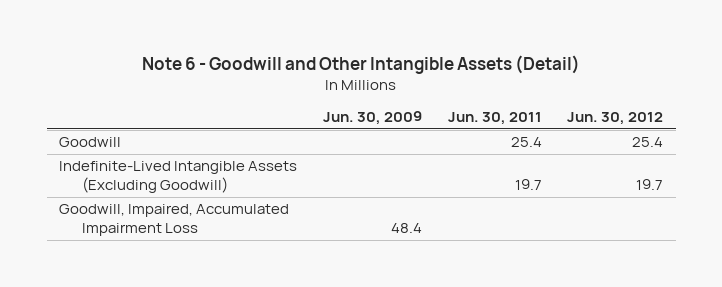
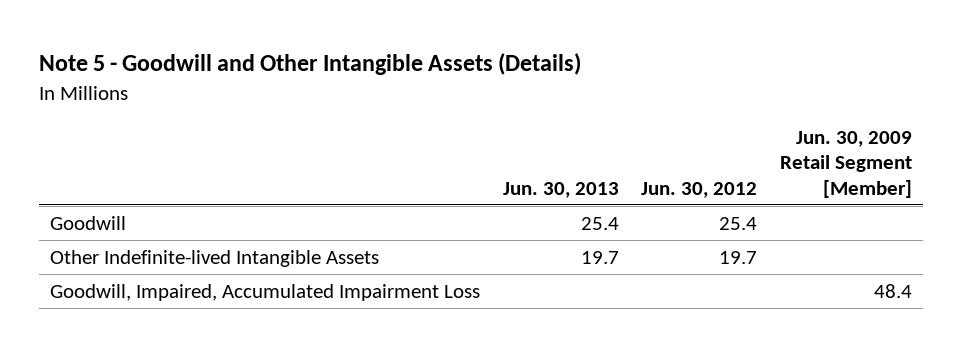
- Note 6 - Goodwill and Other Intangible Assets (Detail)
+ Note 5 - Goodwill and Other Intangible Assets (Details)
- | Jun. 30, 2009 | Jun. 30, 2011 | Jun. 30, 2012
+ | Jun. 30, 2013 | Jun. 30, 2012 | Jun. 30, 2009 Retail Segment [Member]
- Indefinite-Lived Intangible Assets (Excluding Goodwill) | | 19.7 | 19.7
+ Other Indefinite-lived Intangible Assets | 19.7 | 19.7 |

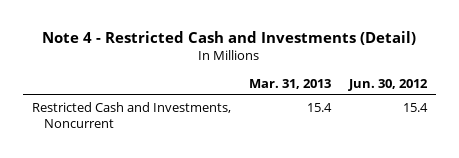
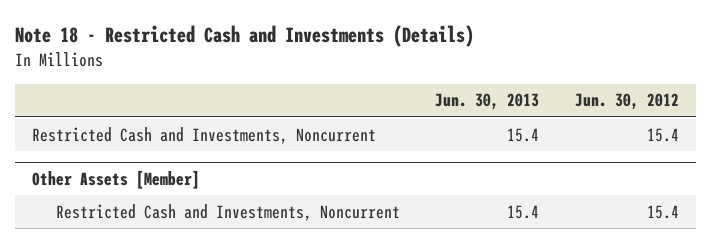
- Note 4 - Restricted Cash and Investments (Detail)
+ Note 18 - Restricted Cash and Investments (Details)
- | Mar. 31, 2013 | Jun. 30, 2012
+ | Jun. 30, 2013 | Jun. 30, 2012
+ Other Assets [Member]
+ Restricted Cash and Investments, Noncurrent | 15.4 | 15.4

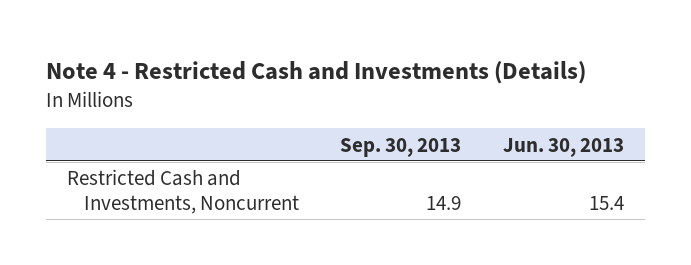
- Note 18 - Restricted Cash and Investments (Details)
+ Note 4 - Restricted Cash and Investments (Details)
- | Jun. 30, 2013 | Jun. 30, 2012
+ | Sep. 30, 2013 | Jun. 30, 2013
- Other Assets [Member]
- Restricted Cash and Investments, Noncurrent | 15.4 | 15.4

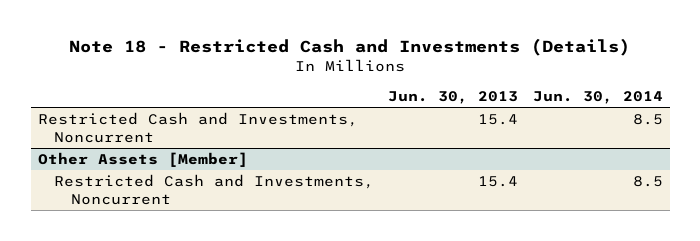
- Note 4 - Restricted Cash and Investments (Details)
+ Note 18 - Restricted Cash and Investments (Details)
- | Sep. 30, 2013 | Jun. 30, 2013
+ | Jun. 30, 2013 | Jun. 30, 2014
+ Other Assets [Member]
+ Restricted Cash and Investments, Noncurrent | 15.4 | 8.5

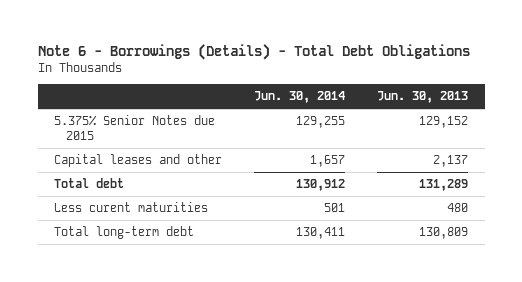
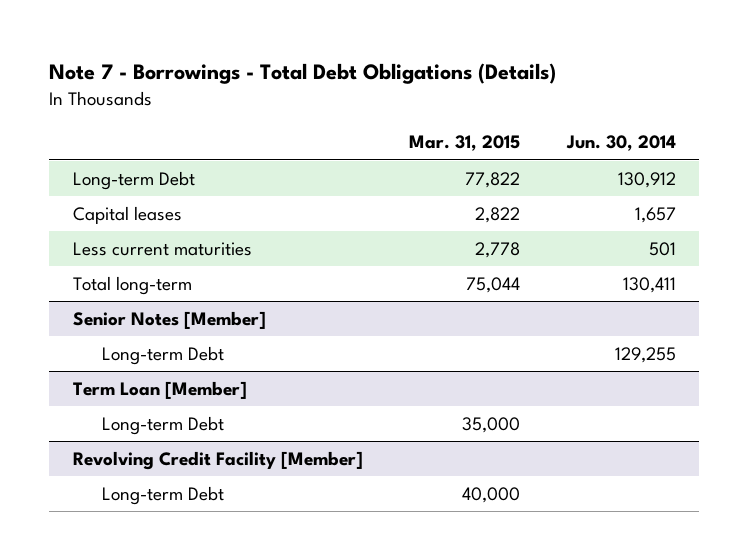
- Note 6 - Borrowings (Details) - Total Debt Obligations
+ Note 7 - Borrowings - Total Debt Obligations (Details)
- | Jun. 30, 2014 | Jun. 30, 2013
+ | Mar. 31, 2015 | Jun. 30, 2014
- 5.375% Senior Notes due 2015 | 129,255 | 129,152
- Capital leases and other | 1,657 | 2,137
- Total debt | 130,912 | 131,289
- Less curent maturities | 501 | 480
- Total long-term debt | 130,411 | 130,809
+ Long-term Debt | 77,822 | 130,912
+ Capital leases | 2,822 | 1,657
+ Less current maturities | 2,778 | 501
+ Total long-term | 75,044 | 130,411
+ Senior Notes [Member]
+ Long-term Debt | | 129,255
+ Term Loan [Member]
+ Long-term Debt | 35,000 |
+ Revolving Credit Facility [Member]
+ Long-term Debt | 40,000 |

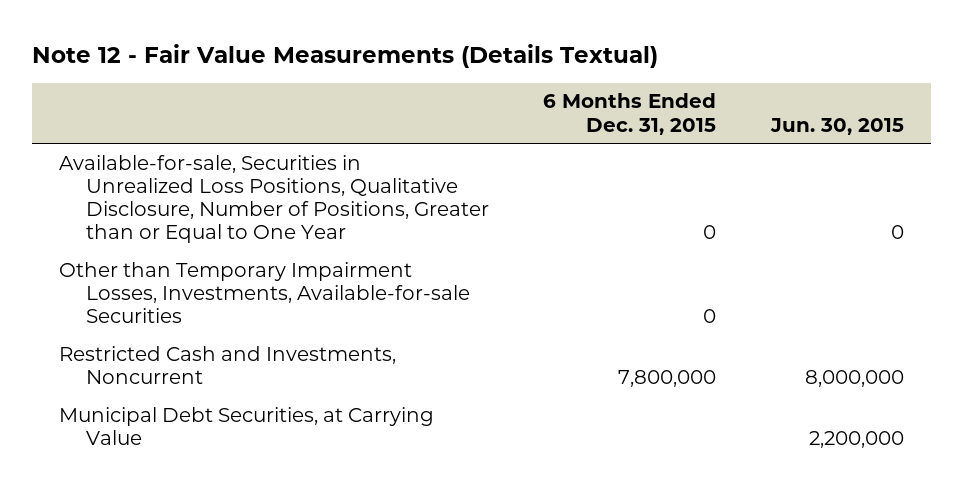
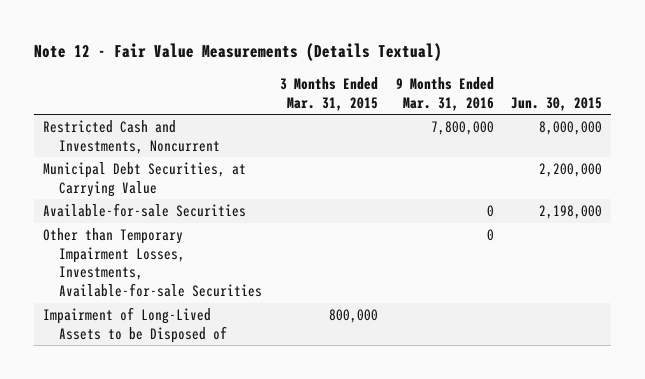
- | 6 Months Ended Dec. 31, 2015 | Jun. 30, 2015
+ | 3 Months Ended Mar. 31, 2015 | 9 Months Ended Mar. 31, 2016 | Jun. 30, 2015
- Available-for-sale, Securities in Unrealized Loss Positions, Qualitative Disclosure, Number of Positions, Greater than or Equal to One Year | 0 | 0
+ Available-for-sale Securities | | 0 | 2,198,000
moved down: Other than Temporary Impairment Losses, Investments, Available-for-sale Securities | | 0 |
+ Impairment of Long-Lived Assets to be Disposed of | 800,000 | |

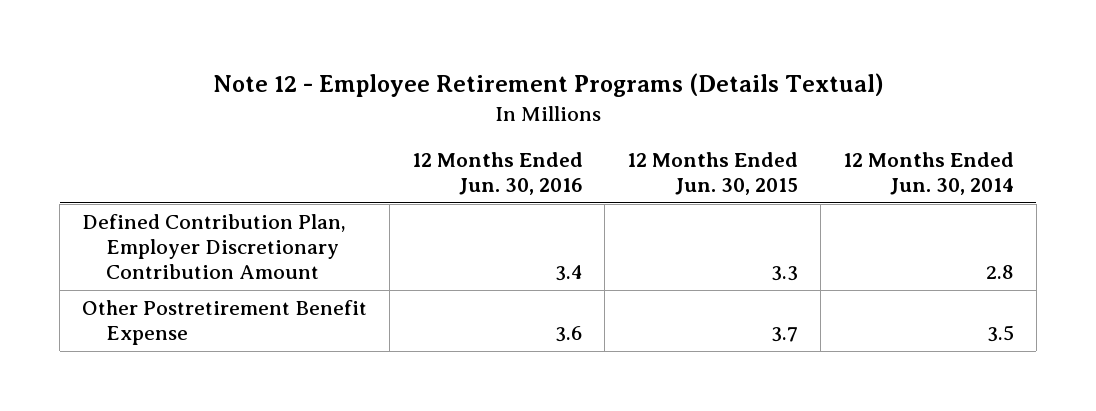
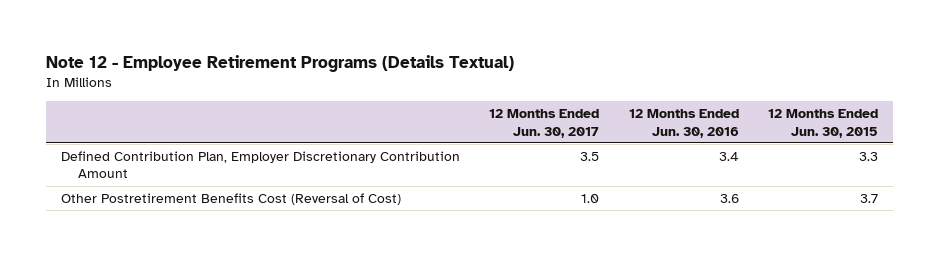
- | 12 Months Ended Jun. 30, 2016 | 12 Months Ended Jun. 30, 2015 | 12 Months Ended Jun. 30, 2014
+ | 12 Months Ended Jun. 30, 2017 | 12 Months Ended Jun. 30, 2016 | 12 Months Ended Jun. 30, 2015
- Other Postretirement Benefit Expense | 3.6 | 3.7 | 3.5
+ Other Postretirement Benefits Cost (Reversal of Cost) | 1.0 | 3.6 | 3.7

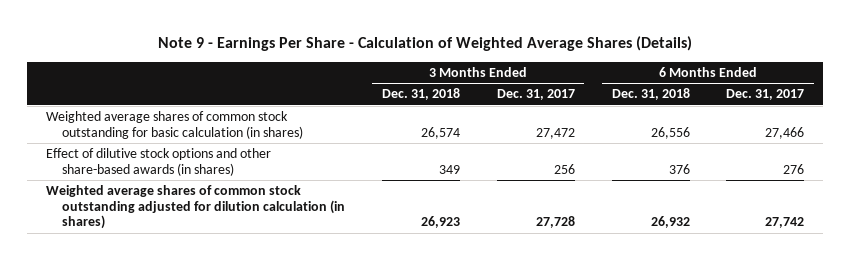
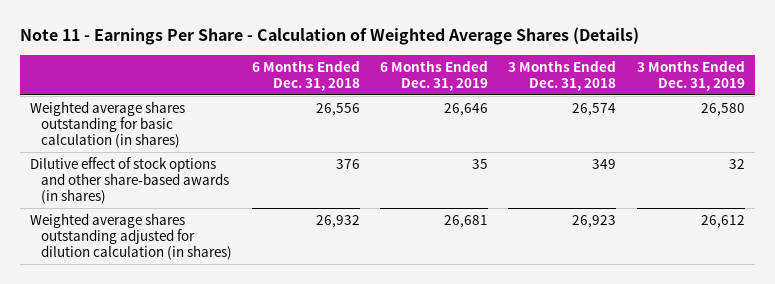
- Note 9 - Earnings Per Share - Calculation of Weighted Average Shares (Details)
+ Note 11 - Earnings Per Share - Calculation of Weighted Average Shares (Details)
- | 3 Months Ended Dec. 31, 2018 | 3 Months Ended Dec. 31, 2017 | 6 Months Ended Dec. 31, 2018 | 6 Months Ended Dec. 31, 2017
+ | 6 Months Ended Dec. 31, 2018 | 6 Months Ended Dec. 31, 2019 | 3 Months Ended Dec. 31, 2018 | 3 Months Ended Dec. 31, 2019
- Weighted average shares of common stock outstanding for basic calculation (in shares) | 26,574 | 27,472 | 26,556 | 27,466
- Effect of dilutive stock options and other share-based awards (in shares) | 349 | 256 | 376 | 276
- Weighted average shares of common stock outstanding adjusted for dilution calculation (in shares) | 26,923 | 27,728 | 26,932 | 27,742
+ Weighted average shares outstanding for basic calculation (in shares) | 26,556 | 26,646 | 26,574 | 26,580
+ Dilutive effect of stock options and other share-based awards (in shares) | 376 | 35 | 349 | 32
+ Weighted average shares outstanding adjusted for dilution calculation (in shares) | 26,932 | 26,681 | 26,923 | 26,612

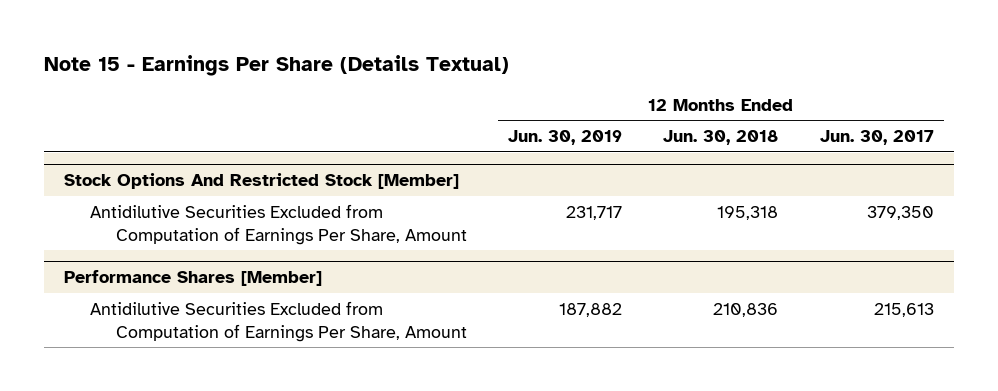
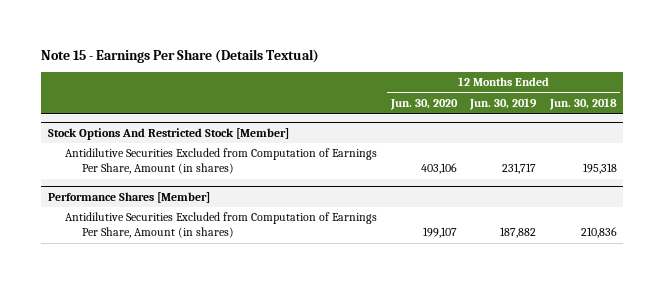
- | 12 Months Ended Jun. 30, 2019 | 12 Months Ended Jun. 30, 2018 | 12 Months Ended Jun. 30, 2017
+ | 12 Months Ended Jun. 30, 2020 | 12 Months Ended Jun. 30, 2019 | 12 Months Ended Jun. 30, 2018
@ Stock Options And Restricted Stock [Member]
- Antidilutive Securities Excluded from Computation of Earnings Per Share, Amount | 231,717 | 195,318 | 379,350
+ Antidilutive Securities Excluded from Computation of Earnings Per Share, Amount (in shares) | 403,106 | 231,717 | 195,318
@ Performance Shares [Member]
- Antidilutive Securities Excluded from Computation of Earnings Per Share, Amount | 187,882 | 210,836 | 215,613
+ Antidilutive Securities Excluded from Computation of Earnings Per Share, Amount (in shares) | 199,107 | 187,882 | 210,836

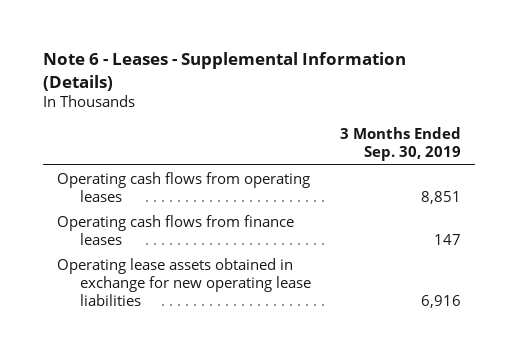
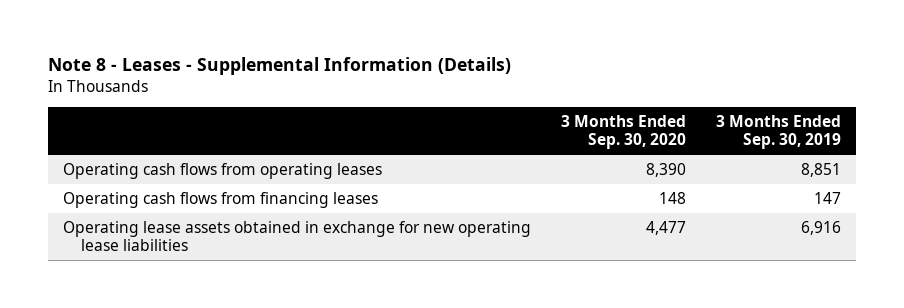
- Note 6 - Leases - Supplemental Information (Details)
+ Note 8 - Leases - Supplemental Information (Details)
- | 3 Months Ended Sep. 30, 2019
+ | 3 Months Ended Sep. 30, 2020 | 3 Months Ended Sep. 30, 2019
- Operating cash flows from finance leases | 147
+ Operating cash flows from financing leases | 148 | 147

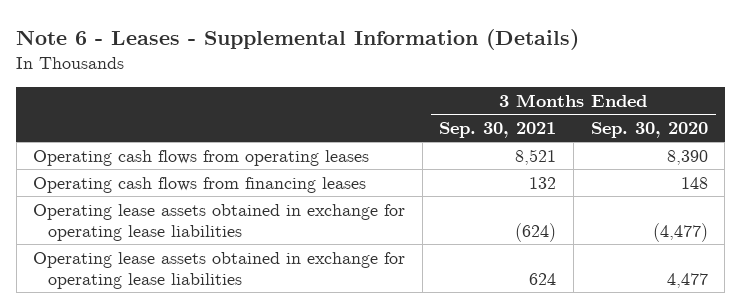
- Note 8 - Leases - Supplemental Information (Details)
+ Note 6 - Leases - Supplemental Information (Details)
- | 3 Months Ended Sep. 30, 2020 | 3 Months Ended Sep. 30, 2019
+ | 3 Months Ended Sep. 30, 2021 | 3 Months Ended Sep. 30, 2020
- Operating lease assets obtained in exchange for new operating lease liabilities | 4,477 | 6,916
+ Operating lease assets obtained in exchange for operating lease liabilities | (624) | (4,477)
+ Operating lease assets obtained in exchange for operating lease liabilities | 624 | 4,477

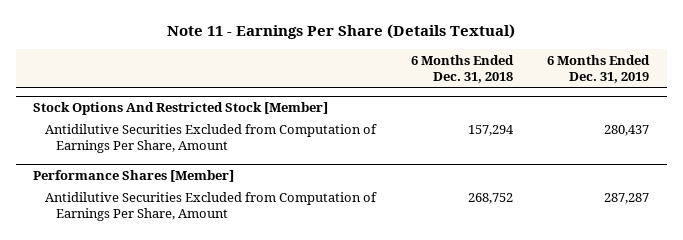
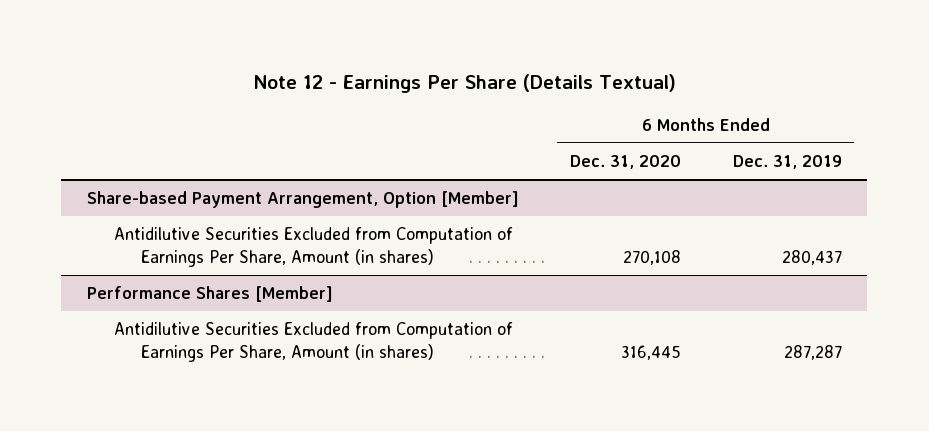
- Note 11 - Earnings Per Share (Details Textual)
+ Note 12 - Earnings Per Share (Details Textual)
- | 6 Months Ended Dec. 31, 2018 | 6 Months Ended Dec. 31, 2019
+ | 6 Months Ended Dec. 31, 2020 | 6 Months Ended Dec. 31, 2019
- Stock Options And Restricted Stock [Member]
- Antidilutive Securities Excluded from Computation of Earnings Per Share, Amount | 157,294 | 280,437
+ Share-based Payment Arrangement, Option [Member]
+ Antidilutive Securities Excluded from Computation of Earnings Per Share, Amount (in shares) | 270,108 | 280,437
@ Performance Shares [Member]
- Antidilutive Securities Excluded from Computation of Earnings Per Share, Amount | 268,752 | 287,287
+ Antidilutive Securities Excluded from Computation of Earnings Per Share, Amount (in shares) | 316,445 | 287,287

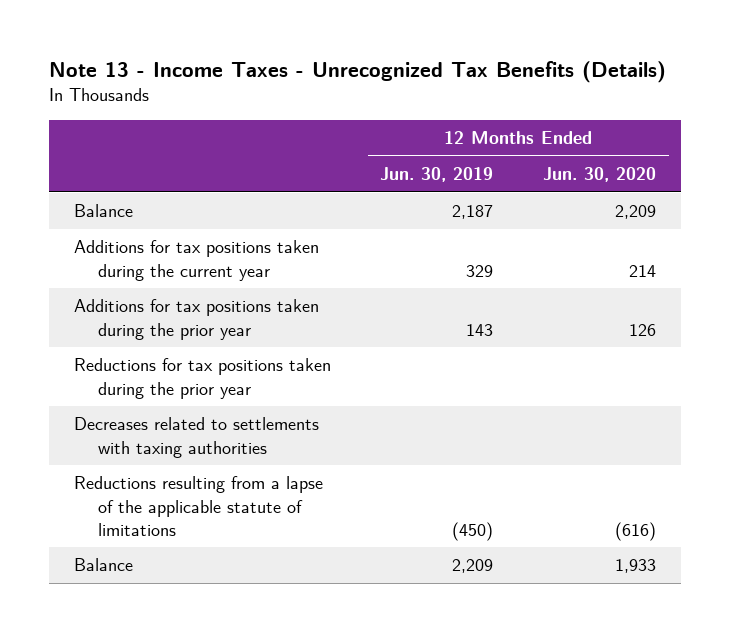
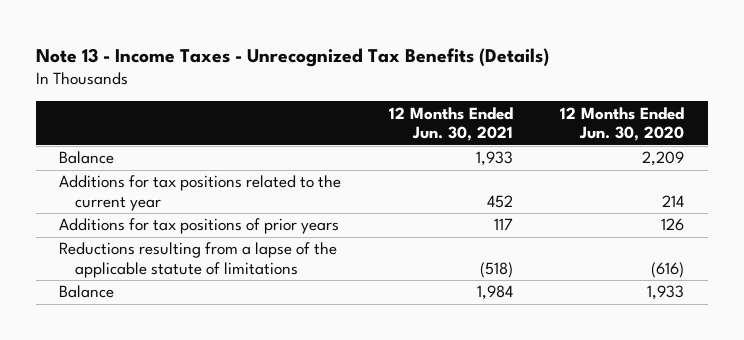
- | 12 Months Ended Jun. 30, 2019 | 12 Months Ended Jun. 30, 2020
+ | 12 Months Ended Jun. 30, 2021 | 12 Months Ended Jun. 30, 2020
- Additions for tax positions taken during the current year | 329 | 214
- Additions for tax positions taken during the prior year | 143 | 126
- Reductions for tax positions taken during the prior year
- Decreases related to settlements with taxing authorities
+ Additions for tax positions related to the current year | 452 | 214
+ Additions for tax positions of prior years | 117 | 126

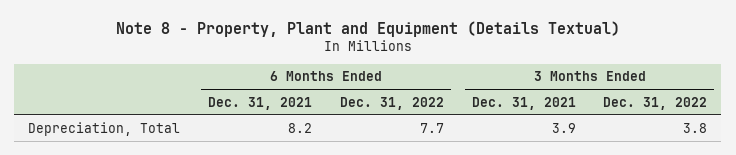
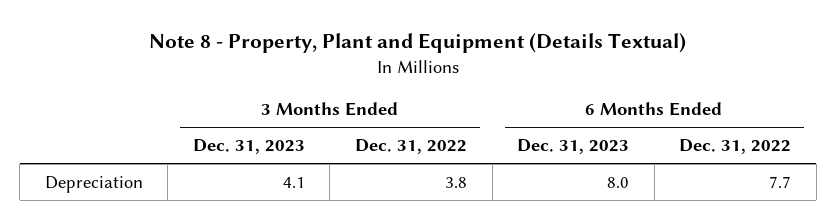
- | 6 Months Ended Dec. 31, 2021 | 6 Months Ended Dec. 31, 2022 | 3 Months Ended Dec. 31, 2021 | 3 Months Ended Dec. 31, 2022
+ | 3 Months Ended Dec. 31, 2023 | 3 Months Ended Dec. 31, 2022 | 6 Months Ended Dec. 31, 2023 | 6 Months Ended Dec. 31, 2022
- Depreciation, Total | 8.2 | 7.7 | 3.9 | 3.8
+ Depreciation | 4.1 | 3.8 | 8.0 | 7.7

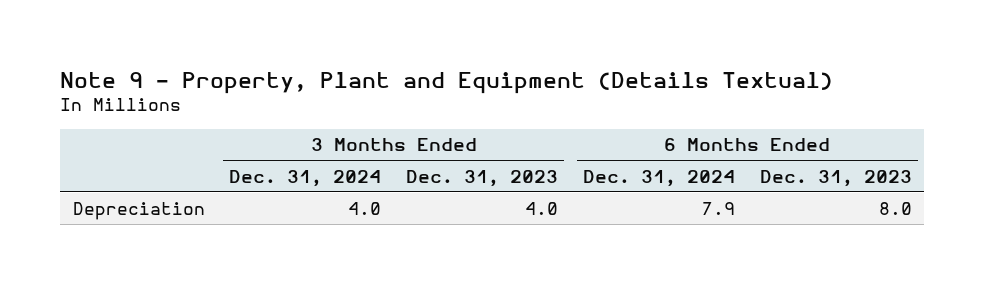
- Note 8 - Property, Plant and Equipment (Details Textual)
+ Note 9 - Property, Plant and Equipment (Details Textual)
- | 3 Months Ended Dec. 31, 2023 | 3 Months Ended Dec. 31, 2022 | 6 Months Ended Dec. 31, 2023 | 6 Months Ended Dec. 31, 2022
+ | 3 Months Ended Dec. 31, 2024 | 3 Months Ended Dec. 31, 2023 | 6 Months Ended Dec. 31, 2024 | 6 Months Ended Dec. 31, 2023
- Depreciation | 4.1 | 3.8 | 8.0 | 7.7
+ Depreciation | 4.0 | 4.0 | 7.9 | 8.0

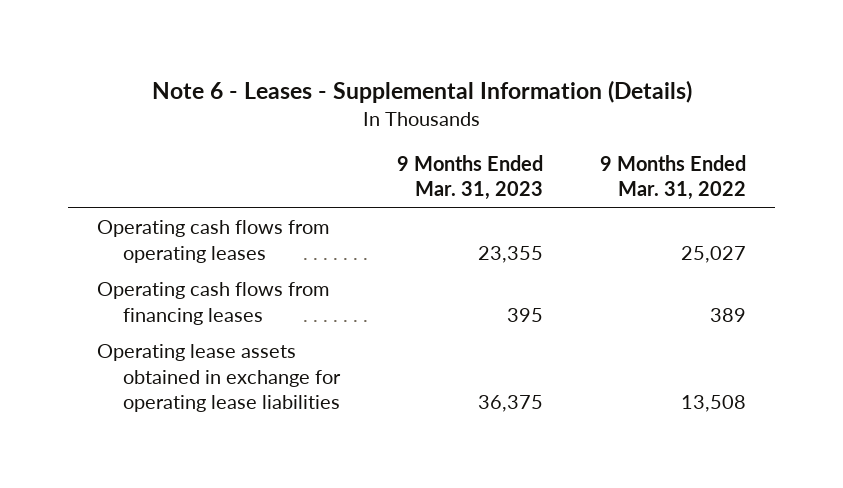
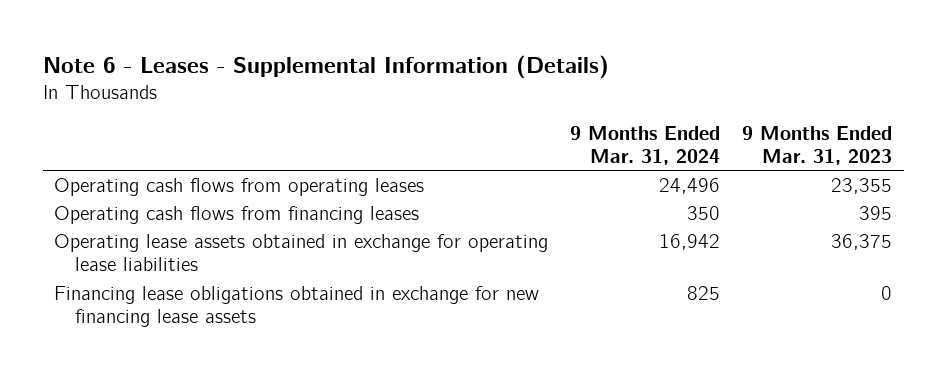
- | 9 Months Ended Mar. 31, 2023 | 9 Months Ended Mar. 31, 2022
+ | 9 Months Ended Mar. 31, 2024 | 9 Months Ended Mar. 31, 2023
+ Financing lease obligations obtained in exchange for new financing lease assets | 825 | 0

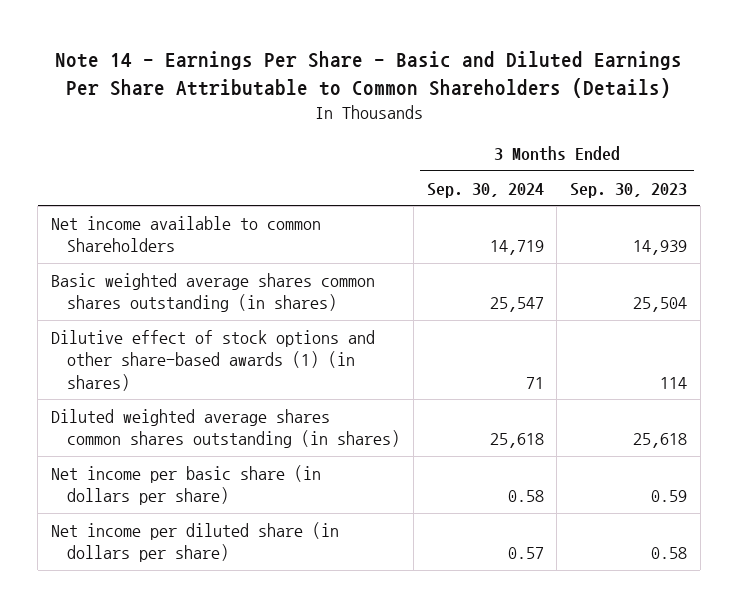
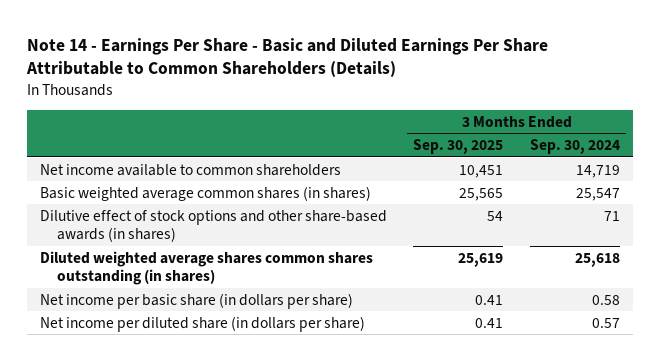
- | 3 Months Ended Sep. 30, 2024 | 3 Months Ended Sep. 30, 2023
+ | 3 Months Ended Sep. 30, 2025 | 3 Months Ended Sep. 30, 2024
- Net income available to common Shareholders | 14,719 | 14,939
- Basic weighted average shares common shares outstanding (in shares) | 25,547 | 25,504
- Dilutive effect of stock options and other share-based awards (1) (in shares) | 71 | 114
+ Net income available to common shareholders | 10,451 | 14,719
+ Basic weighted average common shares (in shares) | 25,565 | 25,547
+ Dilutive effect of stock options and other share-based awards (in shares) | 54 | 71

